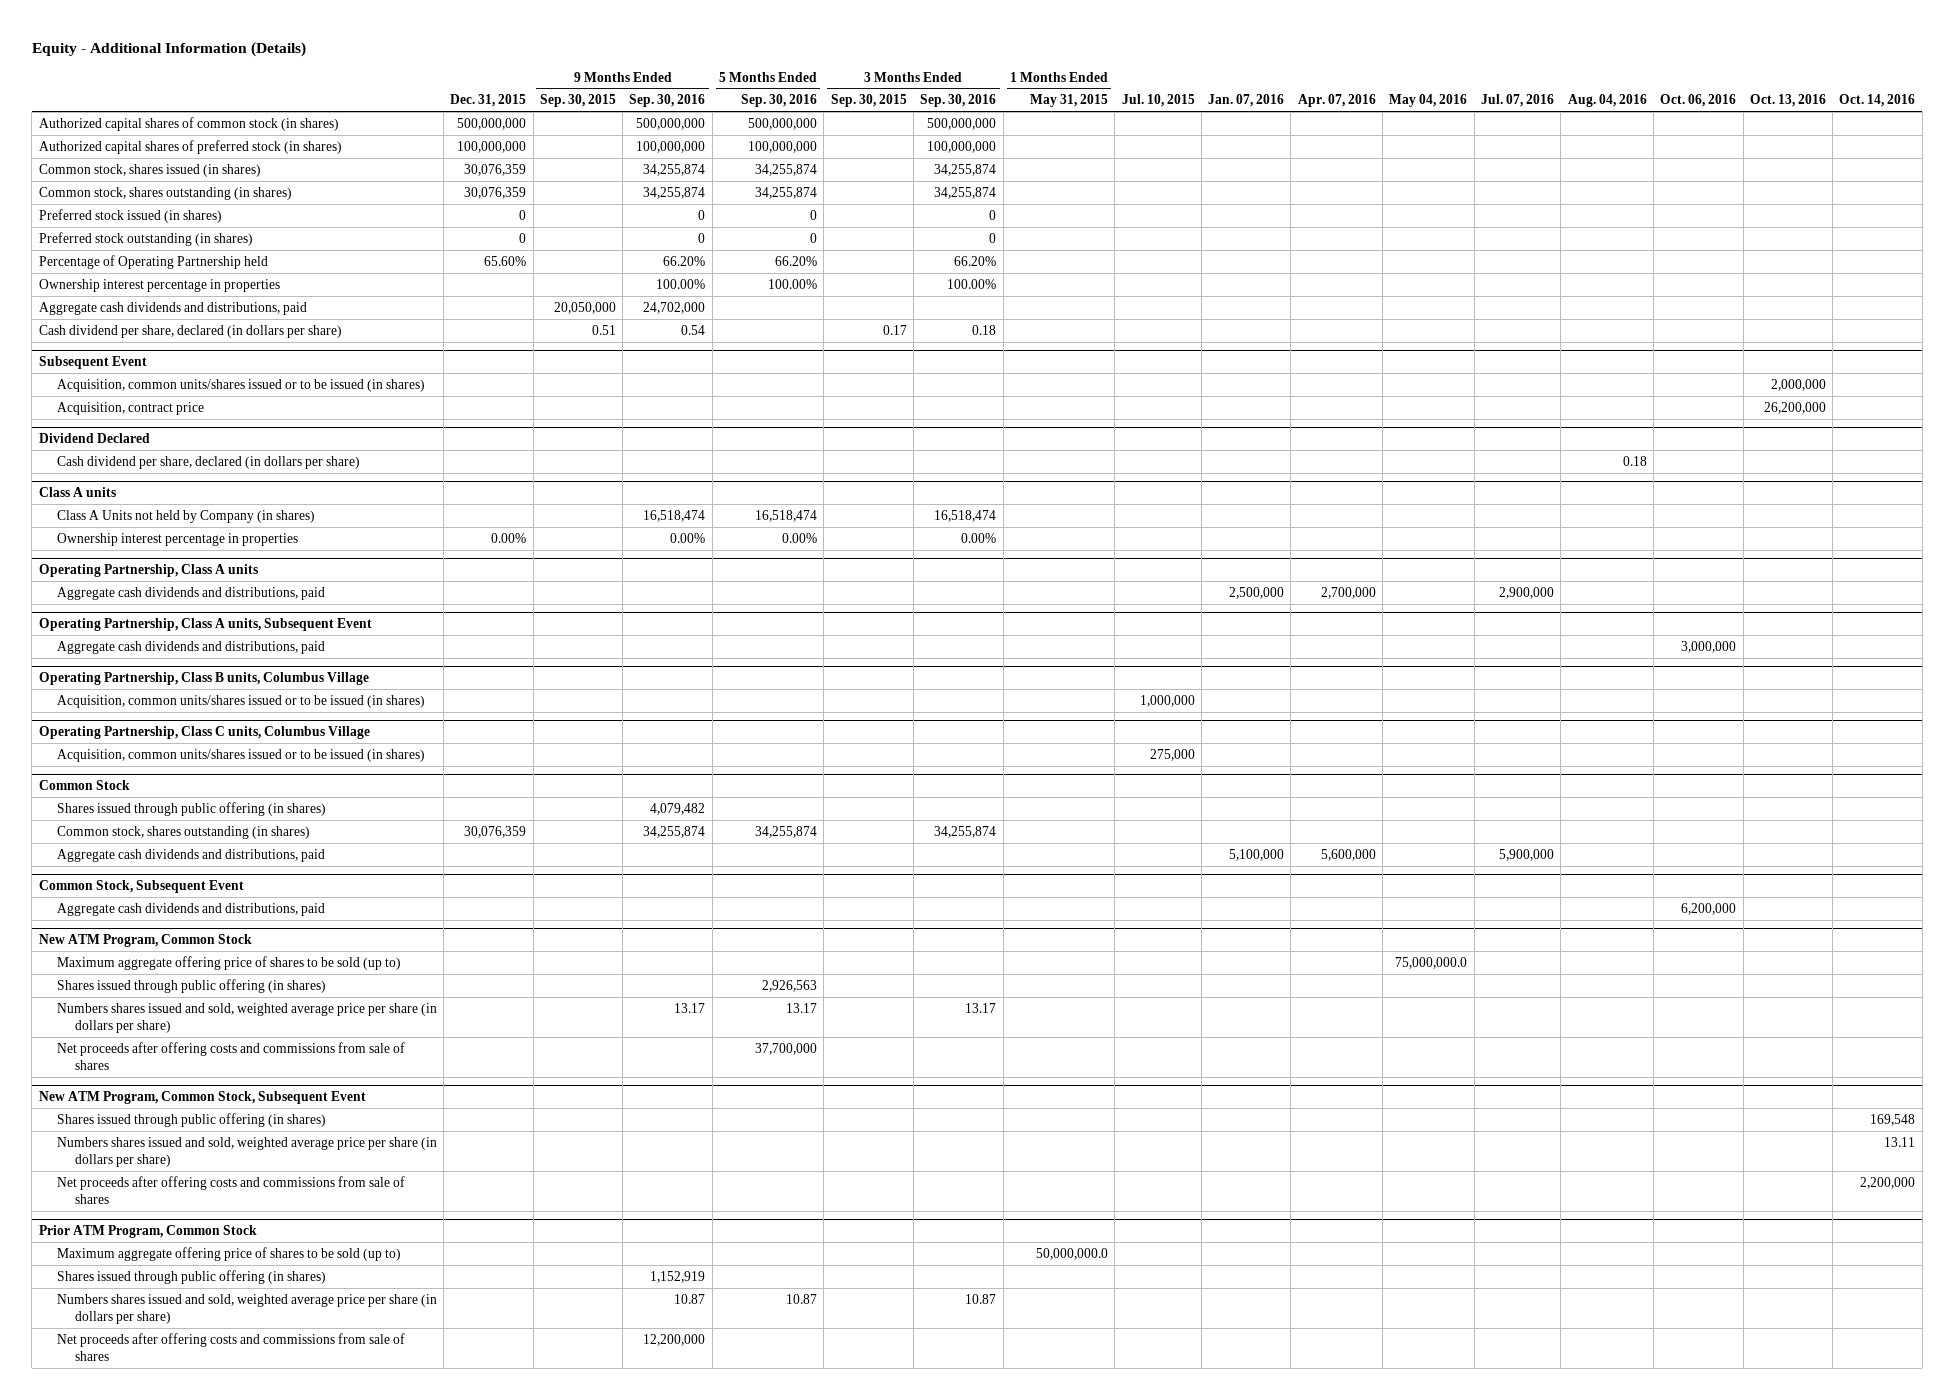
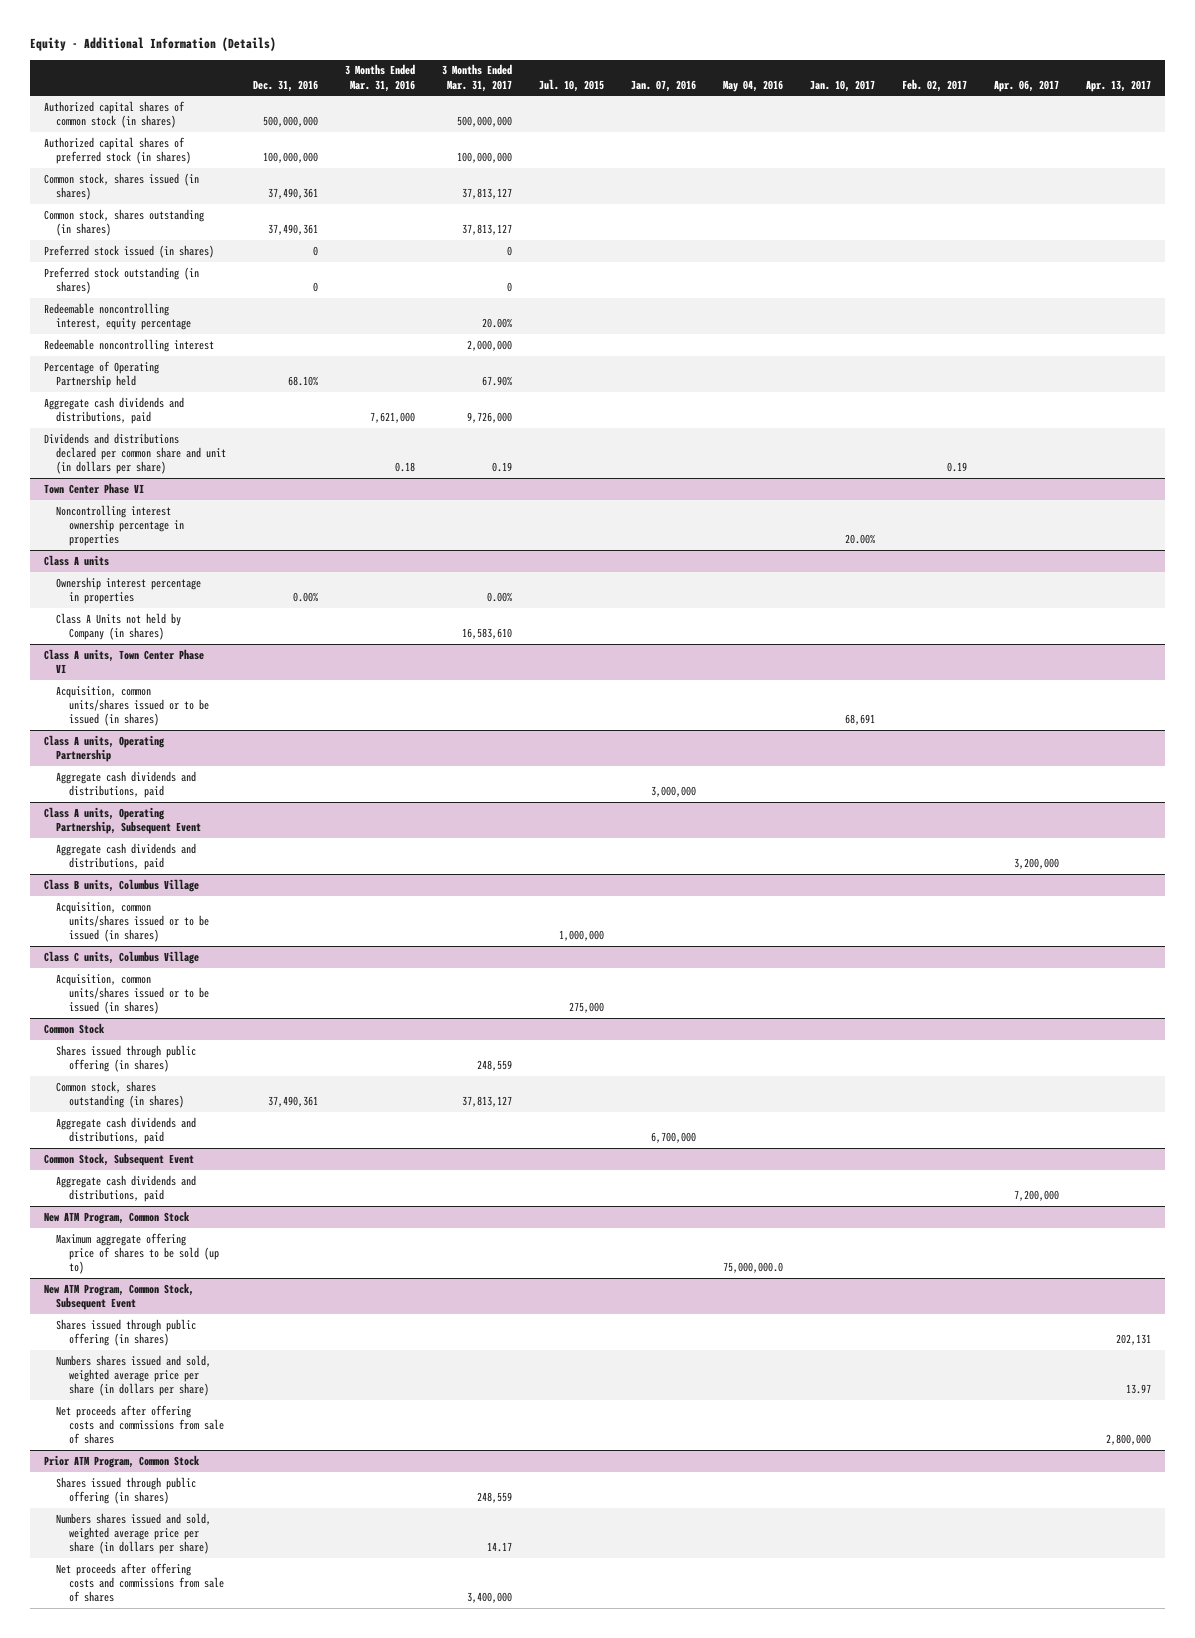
- | Dec. 31, 2015 | 9 Months Ended Sep. 30, 2015 | 9 Months Ended Sep. 30, 2016 | 5 Months Ended Sep. 30, 2016 | 3 Months Ended Sep. 30, 2015 | 3 Months Ended Sep. 30, 2016 | 1 Months Ended May 31, 2015 | Jul. 10, 2015 | Jan. 07, 2016 | Apr. 07, 2016 | May 04, 2016 | Jul. 07, 2016 | Aug. 04, 2016 | Oct. 06, 2016 | Oct. 13, 2016 | Oct. 14, 2016
+ | Dec. 31, 2016 | 3 Months Ended Mar. 31, 2016 | 3 Months Ended Mar. 31, 2017 | Jul. 10, 2015 | Jan. 07, 2016 | May 04, 2016 | Jan. 10, 2017 | Feb. 02, 2017 | Apr. 06, 2017 | Apr. 13, 2017
+ Redeemable noncontrolling interest, equity percentage | | | 20.00% | | | | | | |
+ Redeemable noncontrolling interest | | | 2,000,000 | | | | | | |
- Ownership interest percentage in properties | | | 100.00% | 100.00% | | 100.00% | | | | | | | | | |
- Cash dividend per share, declared (in dollars per share) | | 0.51 | 0.54 | | 0.17 | 0.18 | | | | | | | | | |
- Subsequent Event
- Acquisition, common units/shares issued or to be issued (in shares) | | | | | | | | | | | | | | | 2,000,000 |
- Acquisition, contract price | | | | | | | | | | | | | | | 26,200,000 |
- Dividend Declared
- Cash dividend per share, declared (in dollars per share) | | | | | | | | | | | | | 0.18 | | |
+ Dividends and distributions declared per common share and unit (in dollars per share) | | 0.18 | 0.19 | | | | | 0.19 | |
+ Town Center Phase VI
+ Noncontrolling interest ownership percentage in properties | | | | | | | 20.00% | | |
- Operating Partnership, Class A units
- Aggregate cash dividends and distributions, paid | | | | | | | | | 2,500,000 | 2,700,000 | | 2,900,000 | | | |
- Operating Partnership, Class A units, Subsequent Event
@ Class A units
moved down: Class A Units not held by Company (in shares) | | | 16,583,610 | | | | | | |
+ Class A units, Town Center Phase VI
+ Acquisition, common units/shares issued or to be issued (in shares) | | | | | | | 68,691 | | |
+ Class A units, Operating Partnership
+ Aggregate cash dividends and distributions, paid | | | | | 3,000,000 | | | | |
+ Class A units, Operating Partnership, Subsequent Event
- Operating Partnership, Class B units, Columbus Village
+ Class B units, Columbus Village
- Operating Partnership, Class C units, Columbus Village
+ Class C units, Columbus Village
@ Common Stock
- Aggregate cash dividends and distributions, paid | | | | | | | | | 5,100,000 | 5,600,000 | | 5,900,000 | | | |
+ Aggregate cash dividends and distributions, paid | | | | | 6,700,000 | | | | |
@ New ATM Program, Common Stock
- Shares issued through public offering (in shares) | | | | 2,926,563 | | | | | | | | | | | |
- Numbers shares issued and sold, weighted average price per share (in dollars per share) | | | 13.17 | 13.17 | | 13.17 | | | | | | | | | |
- Net proceeds after offering costs and commissions from sale of shares | | | | 37,700,000 | | | | | | | | | | | |
@ Prior ATM Program, Common Stock
- Maximum aggregate offering price of shares to be sold (up to) | | | | | | | 50,000,000.0 | | | | | | | | |

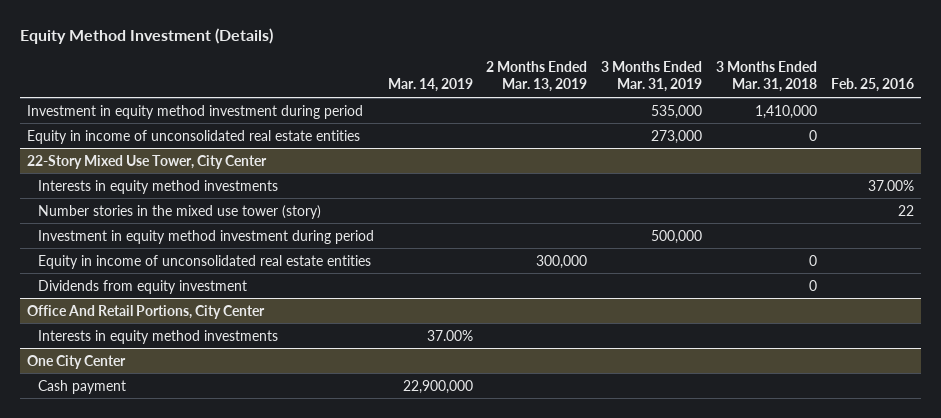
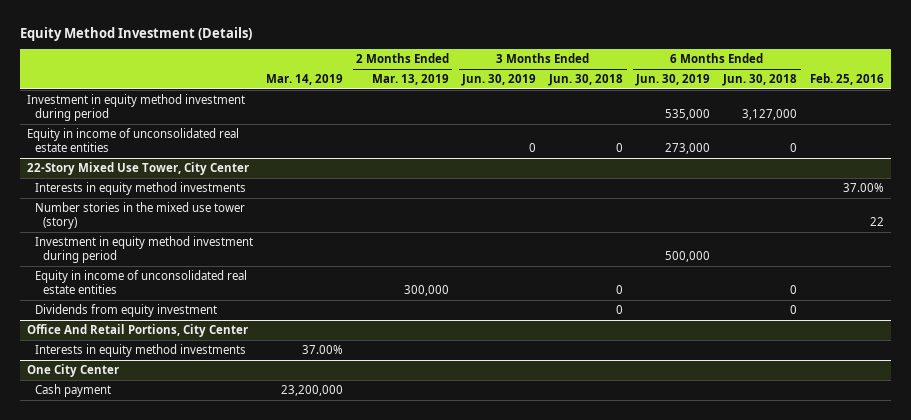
- | Mar. 14, 2019 | 2 Months Ended Mar. 13, 2019 | 3 Months Ended Mar. 31, 2019 | 3 Months Ended Mar. 31, 2018 | Feb. 25, 2016
+ | Mar. 14, 2019 | 2 Months Ended Mar. 13, 2019 | 3 Months Ended Jun. 30, 2019 | 3 Months Ended Jun. 30, 2018 | 6 Months Ended Jun. 30, 2019 | 6 Months Ended Jun. 30, 2018 | Feb. 25, 2016
@ One City Center
- Cash payment | 22,900,000 | | | |
+ Cash payment | 23,200,000 | | | | | |

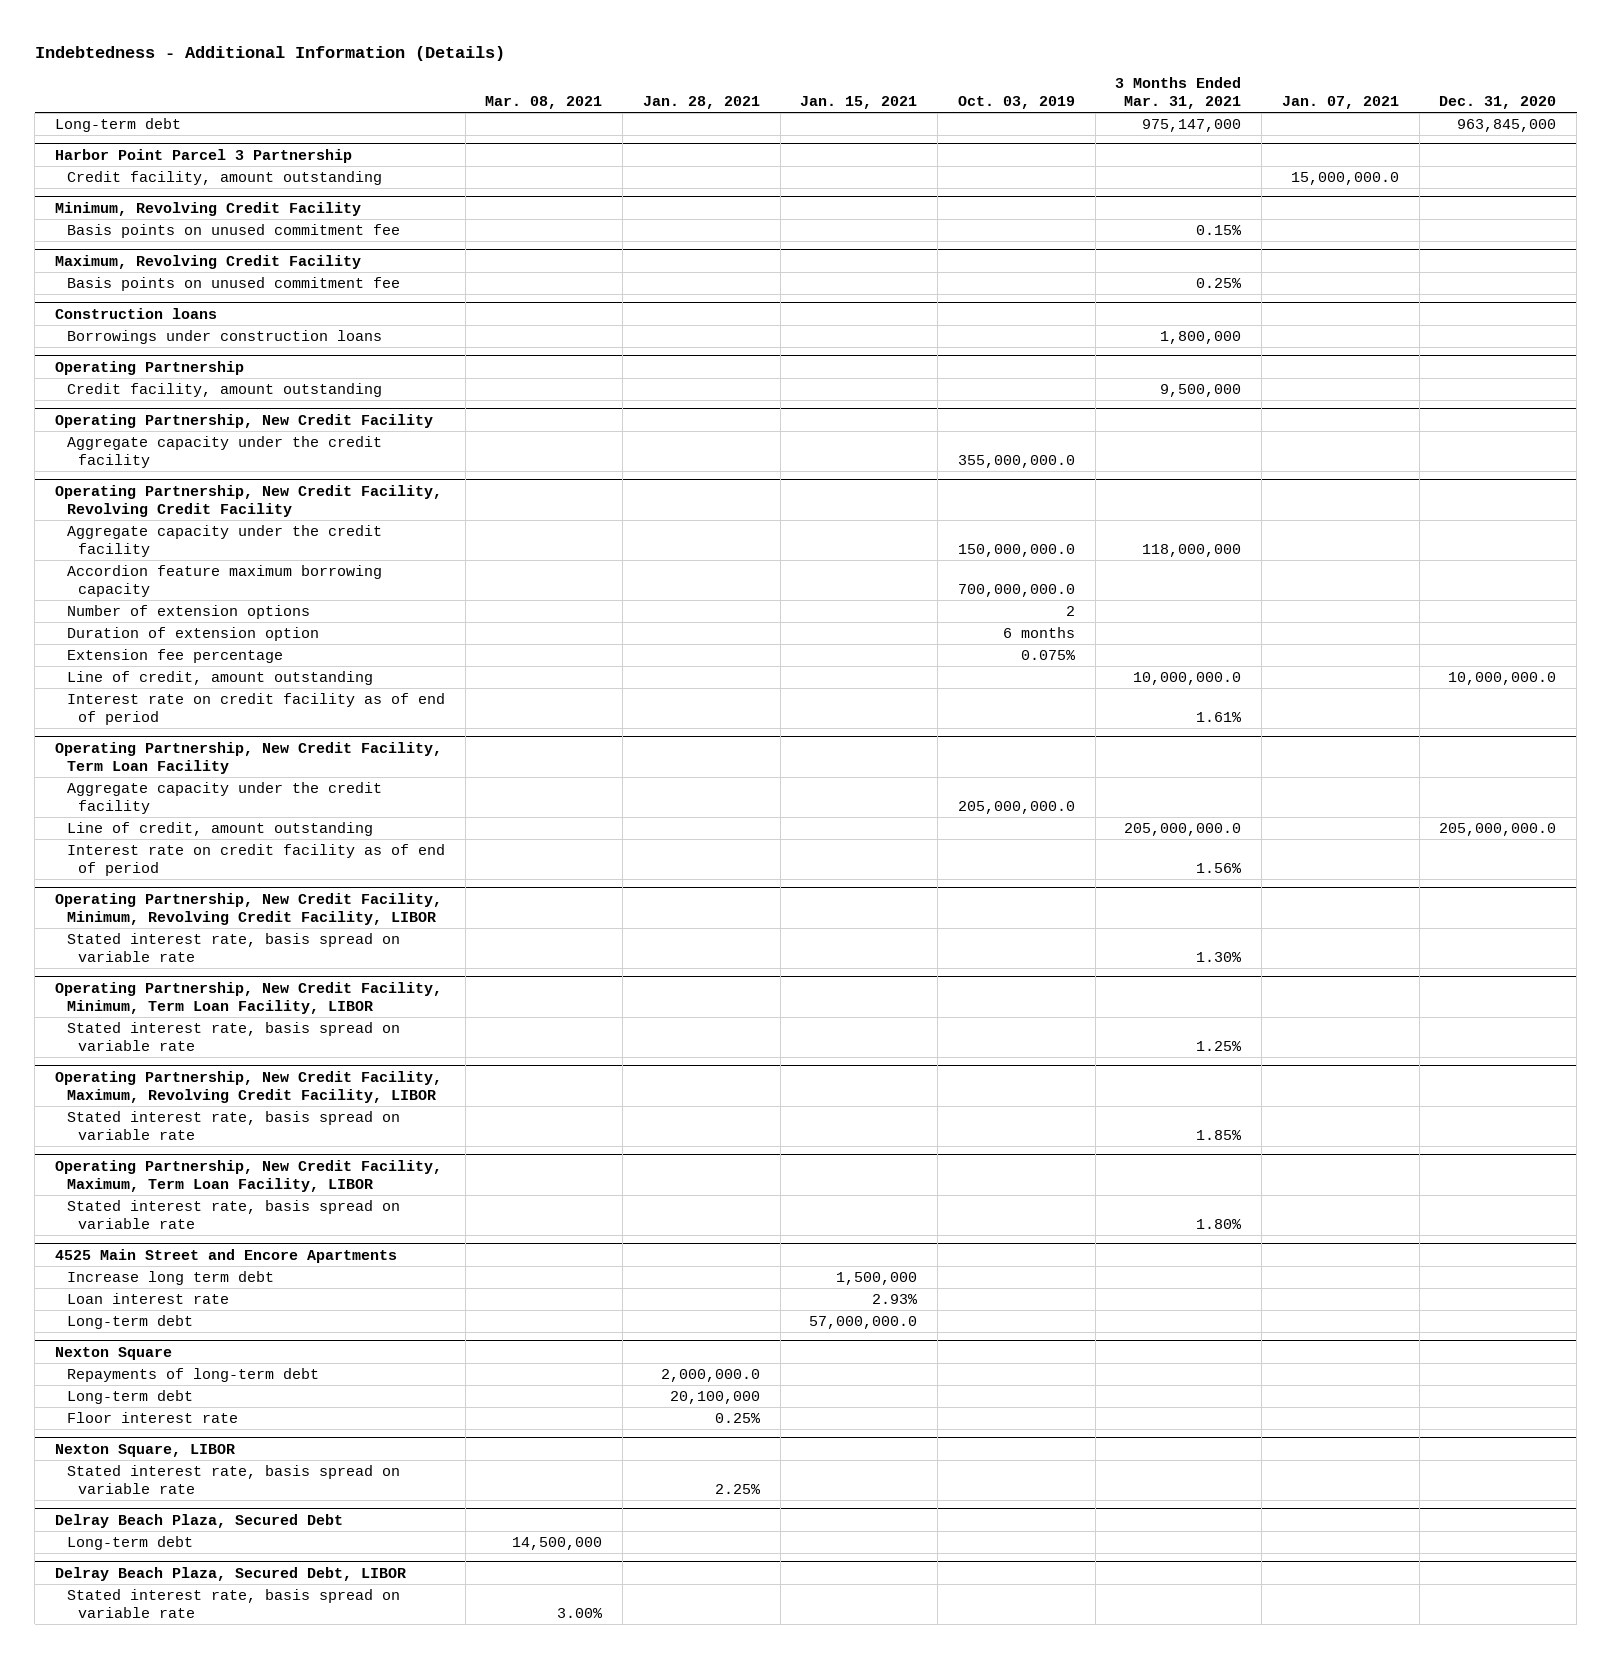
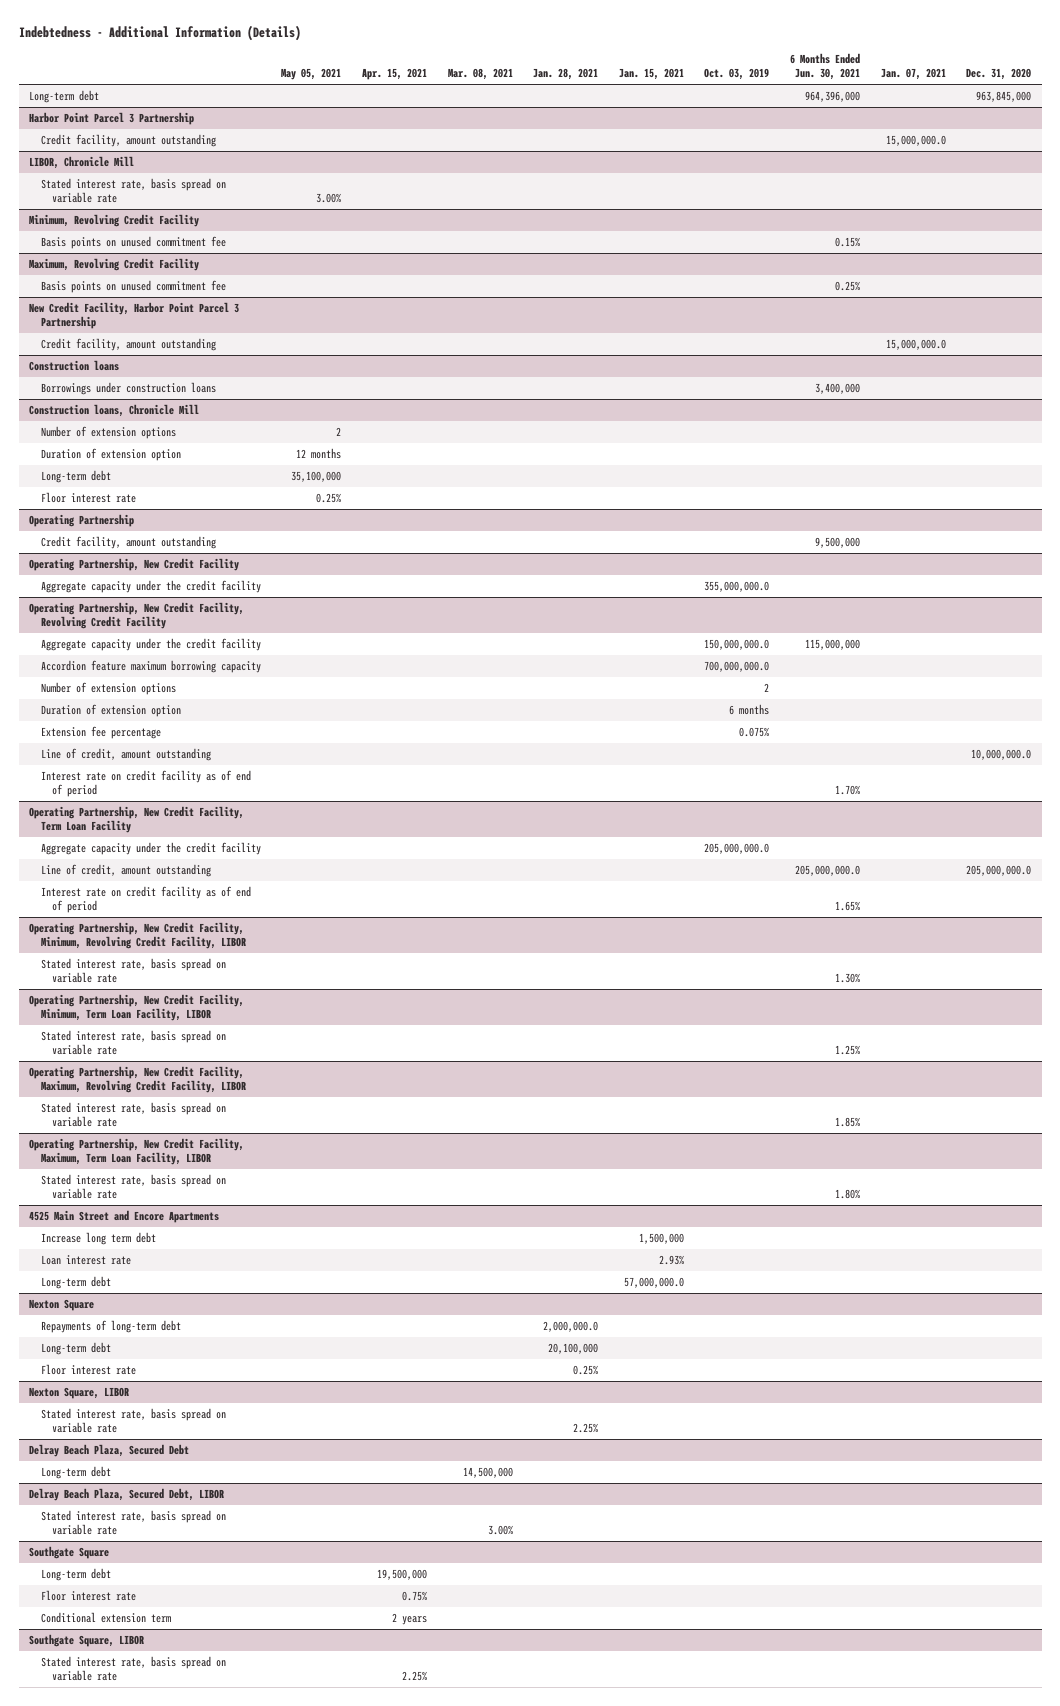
- | Mar. 08, 2021 | Jan. 28, 2021 | Jan. 15, 2021 | Oct. 03, 2019 | 3 Months Ended Mar. 31, 2021 | Jan. 07, 2021 | Dec. 31, 2020
+ | May 05, 2021 | Apr. 15, 2021 | Mar. 08, 2021 | Jan. 28, 2021 | Jan. 15, 2021 | Oct. 03, 2019 | 6 Months Ended Jun. 30, 2021 | Jan. 07, 2021 | Dec. 31, 2020
+ LIBOR, Chronicle Mill
+ Stated interest rate, basis spread on variable rate | 3.00% | | | | | | | |
+ New Credit Facility, Harbor Point Parcel 3 Partnership
+ Credit facility, amount outstanding | | | | | | | | 15,000,000.0 |
+ Construction loans, Chronicle Mill
+ Number of extension options | 2 | | | | | | | |
+ Duration of extension option | 12 months | | | | | | | |
+ Long-term debt | 35,100,000 | | | | | | | |
+ Floor interest rate | 0.25% | | | | | | | |
+ Southgate Square
+ Long-term debt | | 19,500,000 | | | | | | |
+ Floor interest rate | | 0.75% | | | | | | |
+ Conditional extension term | | 2 years | | | | | | |
+ Southgate Square, LIBOR
+ Stated interest rate, basis spread on variable rate | | 2.25% | | | | | | |

